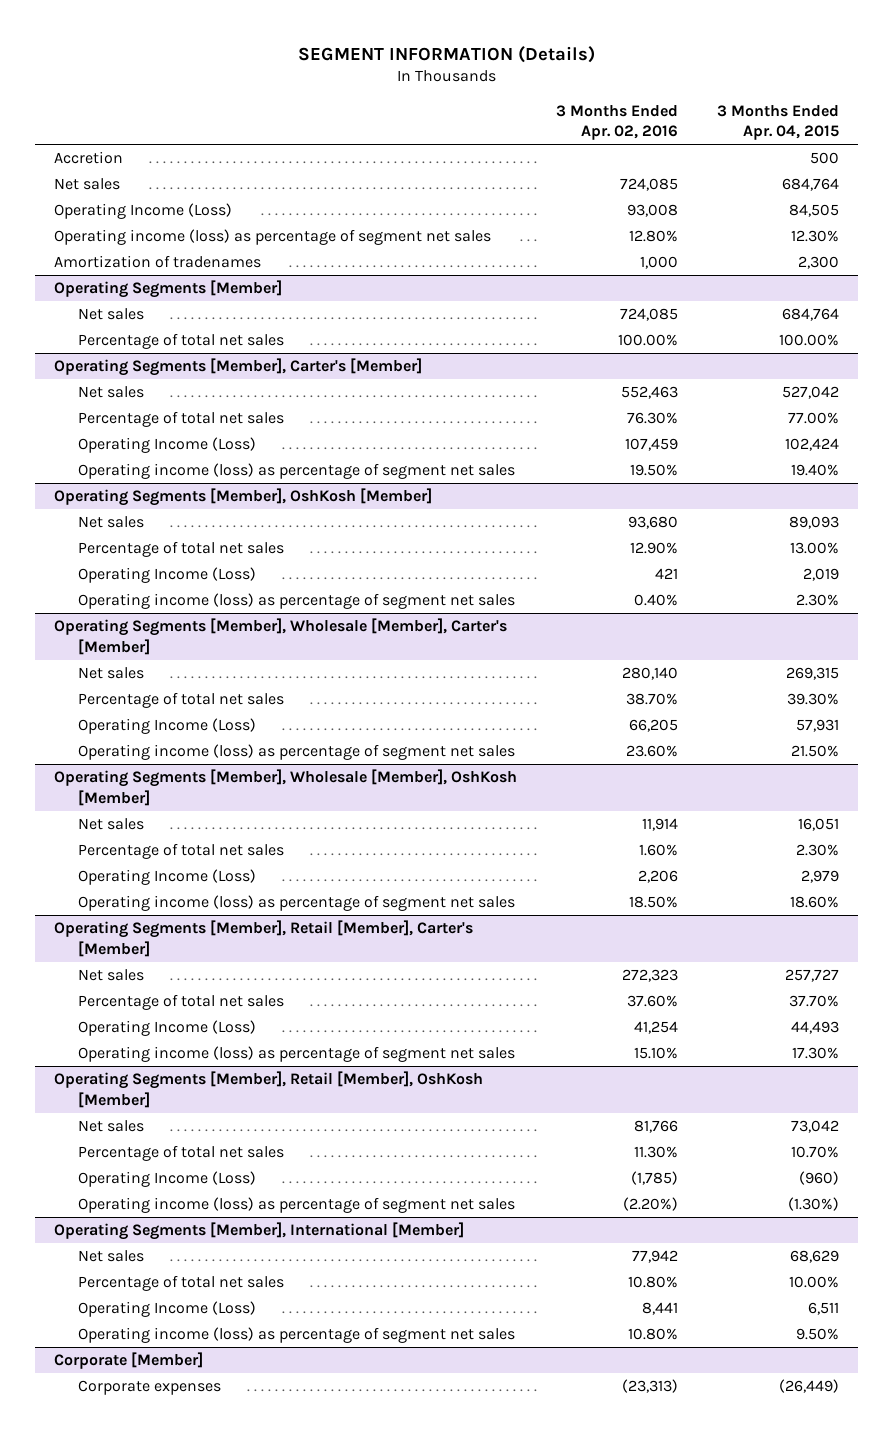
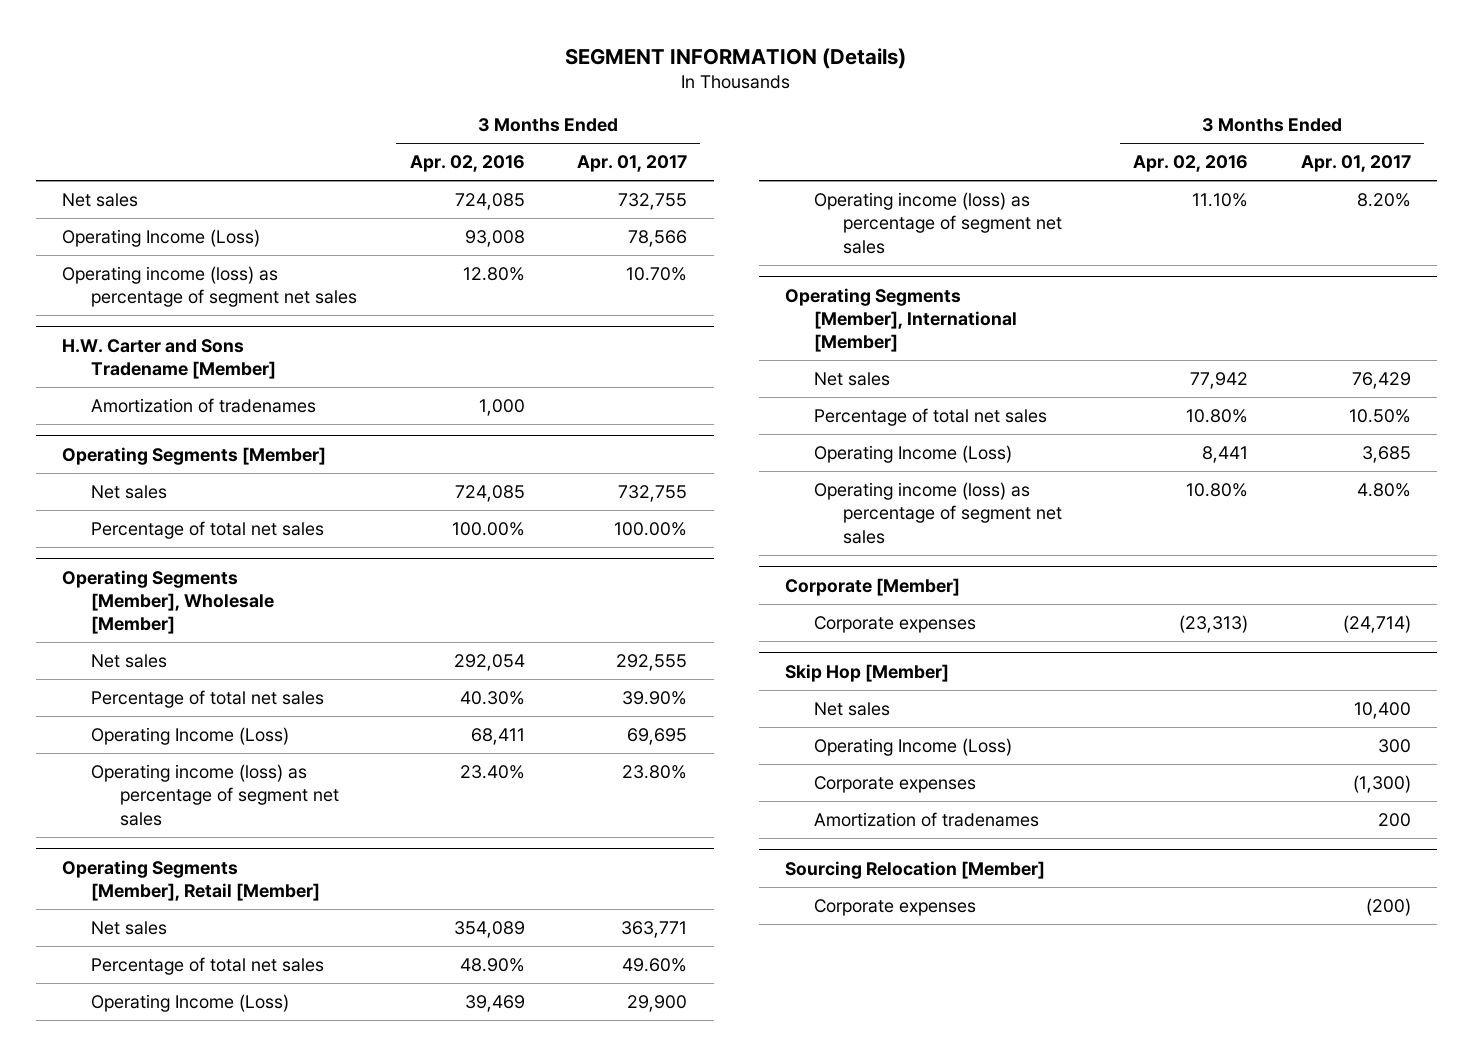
- | 3 Months Ended Apr. 02, 2016 | 3 Months Ended Apr. 04, 2015
+ | 3 Months Ended Apr. 02, 2016 | 3 Months Ended Apr. 01, 2017
- Accretion | | 500
+ H.W. Carter and Sons Tradename [Member]
- Operating Segments [Member], Carter's [Member]
- Net sales | 552,463 | 527,042
- Percentage of total net sales | 76.30% | 77.00%
- Operating Income (Loss) | 107,459 | 102,424
- Operating income (loss) as percentage of segment net sales | 19.50% | 19.40%
- Operating Segments [Member], OshKosh [Member]
- Net sales | 93,680 | 89,093
- Percentage of total net sales | 12.90% | 13.00%
- Operating Income (Loss) | 421 | 2,019
- Operating income (loss) as percentage of segment net sales | 0.40% | 2.30%
- Operating Segments [Member], Wholesale [Member], Carter's [Member]
- Net sales | 280,140 | 269,315
- Percentage of total net sales | 38.70% | 39.30%
- Operating Income (Loss) | 66,205 | 57,931
- Operating income (loss) as percentage of segment net sales | 23.60% | 21.50%
- Operating Segments [Member], Wholesale [Member], OshKosh [Member]
- Net sales | 11,914 | 16,051
- Percentage of total net sales | 1.60% | 2.30%
- Operating Income (Loss) | 2,206 | 2,979
- Operating income (loss) as percentage of segment net sales | 18.50% | 18.60%
- Operating Segments [Member], Retail [Member], Carter's [Member]
- Net sales | 272,323 | 257,727
- Percentage of total net sales | 37.60% | 37.70%
- Operating Income (Loss) | 41,254 | 44,493
- Operating income (loss) as percentage of segment net sales | 15.10% | 17.30%
- Operating Segments [Member], Retail [Member], OshKosh [Member]
- Net sales | 81,766 | 73,042
- Percentage of total net sales | 11.30% | 10.70%
- Operating Income (Loss) | (1,785) | (960)
- Operating income (loss) as percentage of segment net sales | (2.20%) | (1.30%)
+ Operating Segments [Member], Wholesale [Member]
+ Net sales | 292,054 | 292,555
+ Percentage of total net sales | 40.30% | 39.90%
+ Operating Income (Loss) | 68,411 | 69,695
+ Operating income (loss) as percentage of segment net sales | 23.40% | 23.80%
+ Operating Segments [Member], Retail [Member]
+ Net sales | 354,089 | 363,771
+ Percentage of total net sales | 48.90% | 49.60%
+ Operating Income (Loss) | 39,469 | 29,900
+ Operating income (loss) as percentage of segment net sales | 11.10% | 8.20%
+ Skip Hop [Member]
+ Net sales | | 10,400
+ Operating Income (Loss) | | 300
+ Corporate expenses | | (1,300)
+ Amortization of tradenames | | 200
+ Sourcing Relocation [Member]
+ Corporate expenses | | (200)

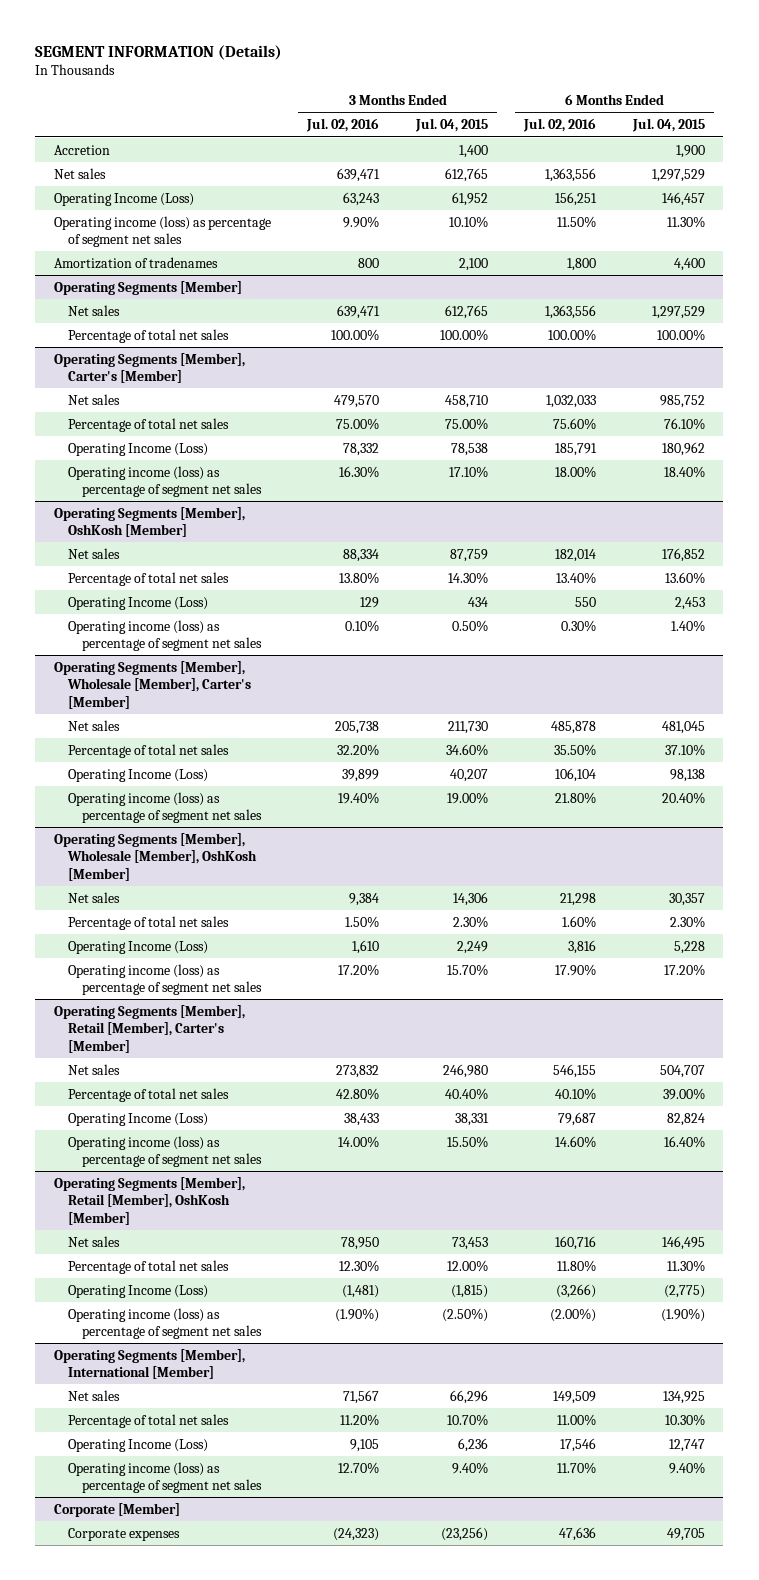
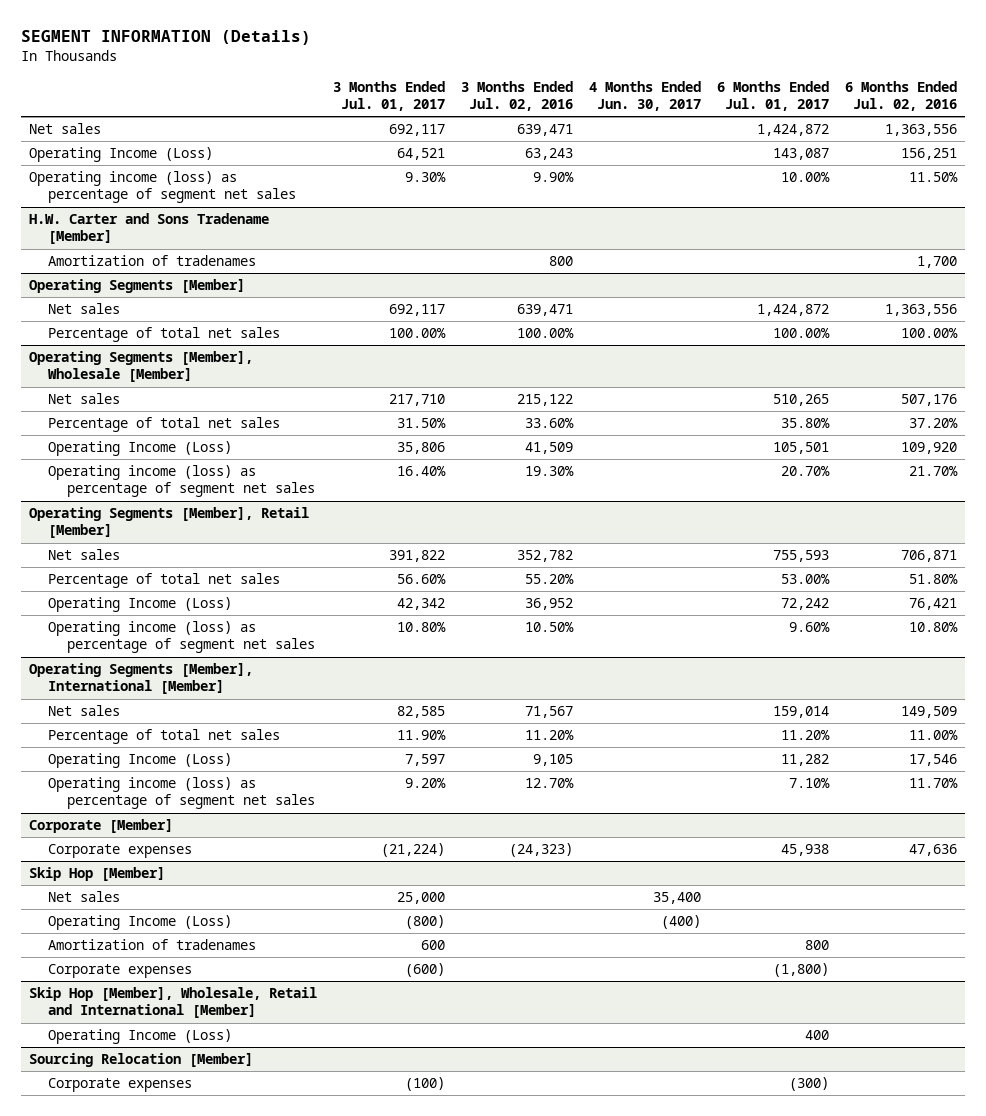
- | 3 Months Ended Jul. 02, 2016 | 3 Months Ended Jul. 04, 2015 | 6 Months Ended Jul. 02, 2016 | 6 Months Ended Jul. 04, 2015
+ | 3 Months Ended Jul. 01, 2017 | 3 Months Ended Jul. 02, 2016 | 4 Months Ended Jun. 30, 2017 | 6 Months Ended Jul. 01, 2017 | 6 Months Ended Jul. 02, 2016
- Accretion | | 1,400 | | 1,900
- Amortization of tradenames | 800 | 2,100 | 1,800 | 4,400
+ H.W. Carter and Sons Tradename [Member]
+ Amortization of tradenames | | 800 | | | 1,700
- Operating Segments [Member], Carter's [Member]
- Net sales | 479,570 | 458,710 | 1,032,033 | 985,752
- Percentage of total net sales | 75.00% | 75.00% | 75.60% | 76.10%
- Operating Income (Loss) | 78,332 | 78,538 | 185,791 | 180,962
- Operating income (loss) as percentage of segment net sales | 16.30% | 17.10% | 18.00% | 18.40%
- Operating Segments [Member], OshKosh [Member]
- Net sales | 88,334 | 87,759 | 182,014 | 176,852
- Percentage of total net sales | 13.80% | 14.30% | 13.40% | 13.60%
- Operating Income (Loss) | 129 | 434 | 550 | 2,453
- Operating income (loss) as percentage of segment net sales | 0.10% | 0.50% | 0.30% | 1.40%
- Operating Segments [Member], Wholesale [Member], Carter's [Member]
- Net sales | 205,738 | 211,730 | 485,878 | 481,045
- Percentage of total net sales | 32.20% | 34.60% | 35.50% | 37.10%
- Operating Income (Loss) | 39,899 | 40,207 | 106,104 | 98,138
- Operating income (loss) as percentage of segment net sales | 19.40% | 19.00% | 21.80% | 20.40%
- Operating Segments [Member], Wholesale [Member], OshKosh [Member]
- Net sales | 9,384 | 14,306 | 21,298 | 30,357
- Percentage of total net sales | 1.50% | 2.30% | 1.60% | 2.30%
- Operating Income (Loss) | 1,610 | 2,249 | 3,816 | 5,228
- Operating income (loss) as percentage of segment net sales | 17.20% | 15.70% | 17.90% | 17.20%
- Operating Segments [Member], Retail [Member], Carter's [Member]
- Net sales | 273,832 | 246,980 | 546,155 | 504,707
- Percentage of total net sales | 42.80% | 40.40% | 40.10% | 39.00%
- Operating Income (Loss) | 38,433 | 38,331 | 79,687 | 82,824
- Operating income (loss) as percentage of segment net sales | 14.00% | 15.50% | 14.60% | 16.40%
- Operating Segments [Member], Retail [Member], OshKosh [Member]
- Net sales | 78,950 | 73,453 | 160,716 | 146,495
- Percentage of total net sales | 12.30% | 12.00% | 11.80% | 11.30%
- Operating Income (Loss) | (1,481) | (1,815) | (3,266) | (2,775)
- Operating income (loss) as percentage of segment net sales | (1.90%) | (2.50%) | (2.00%) | (1.90%)
+ Operating Segments [Member], Wholesale [Member]
+ Net sales | 217,710 | 215,122 | | 510,265 | 507,176
+ Percentage of total net sales | 31.50% | 33.60% | | 35.80% | 37.20%
+ Operating Income (Loss) | 35,806 | 41,509 | | 105,501 | 109,920
+ Operating income (loss) as percentage of segment net sales | 16.40% | 19.30% | | 20.70% | 21.70%
+ Operating Segments [Member], Retail [Member]
+ Net sales | 391,822 | 352,782 | | 755,593 | 706,871
+ Percentage of total net sales | 56.60% | 55.20% | | 53.00% | 51.80%
+ Operating Income (Loss) | 42,342 | 36,952 | | 72,242 | 76,421
+ Operating income (loss) as percentage of segment net sales | 10.80% | 10.50% | | 9.60% | 10.80%
+ Skip Hop [Member]
+ Net sales | 25,000 | | 35,400 | |
+ Operating Income (Loss) | (800) | | (400) | |
+ Amortization of tradenames | 600 | | | 800 |
+ Corporate expenses | (600) | | | (1,800) |
+ Skip Hop [Member], Wholesale, Retail and International [Member]
+ Operating Income (Loss) | | | | 400 |
+ Sourcing Relocation [Member]
+ Corporate expenses | (100) | | | (300) |

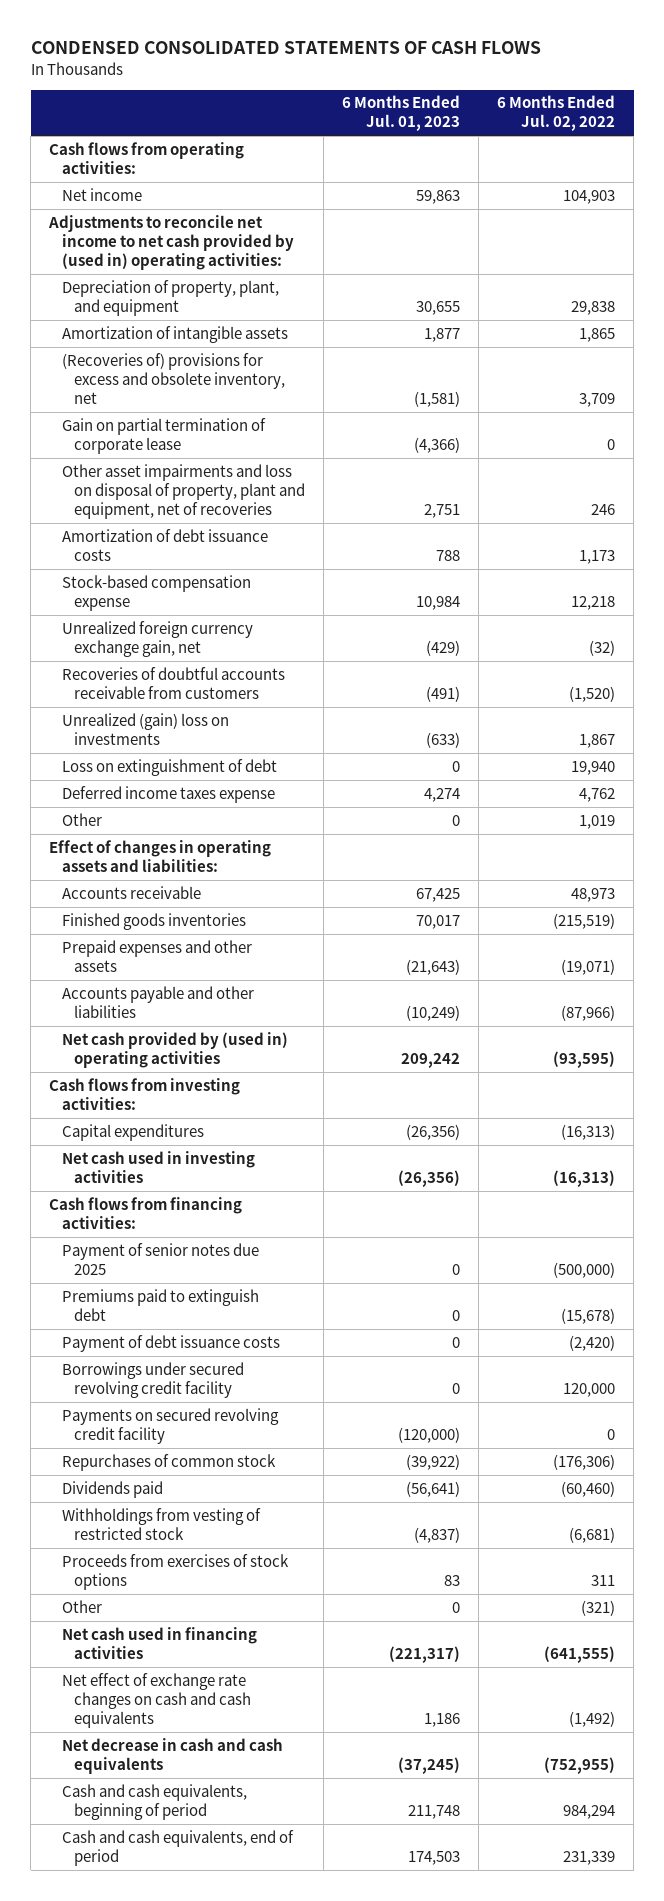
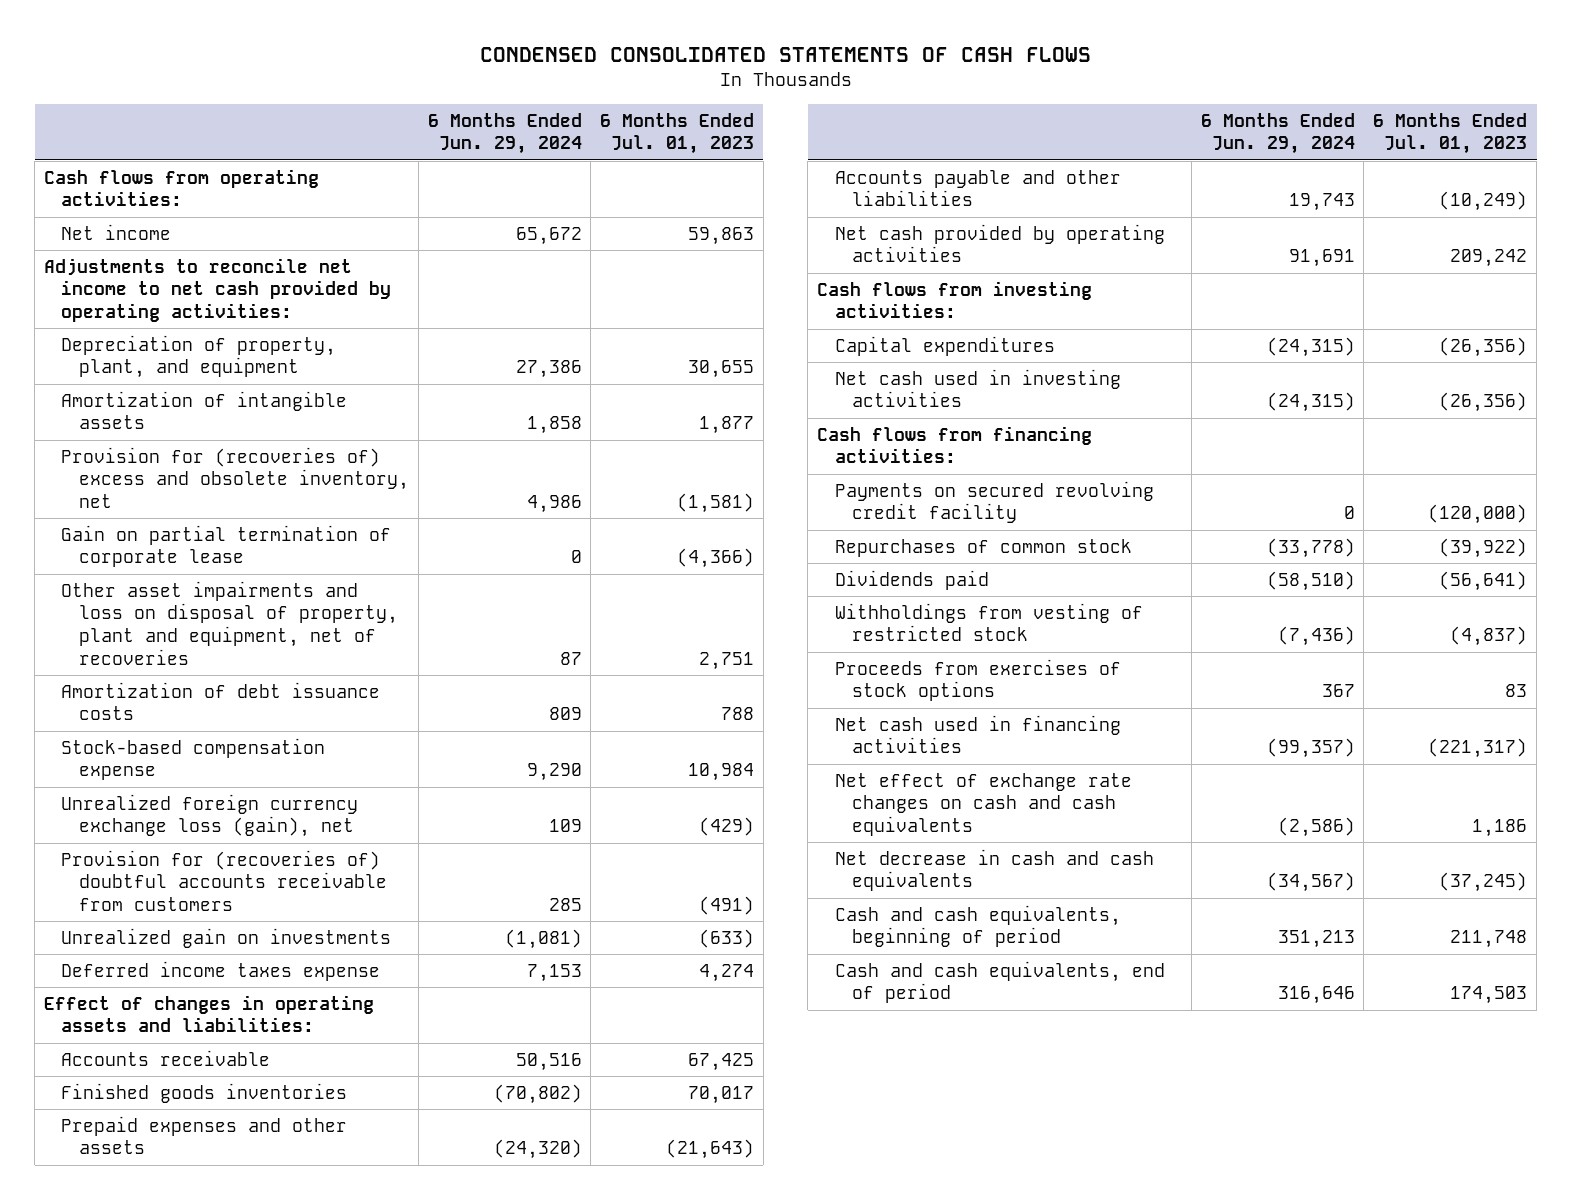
- | 6 Months Ended Jul. 01, 2023 | 6 Months Ended Jul. 02, 2022
+ | 6 Months Ended Jun. 29, 2024 | 6 Months Ended Jul. 01, 2023
- Adjustments to reconcile net income to net cash provided by (used in) operating activities:
+ Adjustments to reconcile net income to net cash provided by operating activities:
- (Recoveries of) provisions for excess and obsolete inventory, net | (1,581) | 3,709
+ Provision for (recoveries of) excess and obsolete inventory, net | 4,986 | (1,581)
- Unrealized foreign currency exchange gain, net | (429) | (32)
- Recoveries of doubtful accounts receivable from customers | (491) | (1,520)
- Unrealized (gain) loss on investments | (633) | 1,867
- Loss on extinguishment of debt | 0 | 19,940
+ Unrealized foreign currency exchange loss (gain), net | 109 | (429)
+ Provision for (recoveries of) doubtful accounts receivable from customers | 285 | (491)
+ Unrealized gain on investments | (1,081) | (633)
- Other | 0 | 1,019
- Net cash provided by (used in) operating activities | 209,242 | (93,595)
+ Net cash provided by operating activities | 91,691 | 209,242
- Payment of senior notes due 2025 | 0 | (500,000)
- Premiums paid to extinguish debt | 0 | (15,678)
- Payment of debt issuance costs | 0 | (2,420)
- Borrowings under secured revolving credit facility | 0 | 120,000
- Other | 0 | (321)

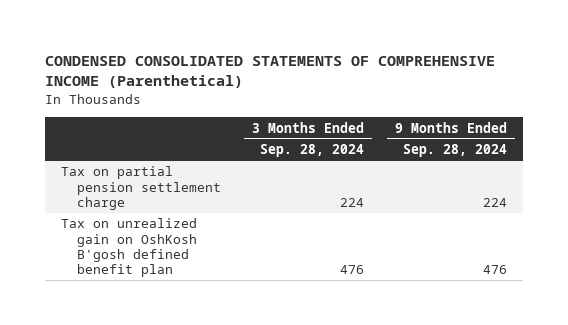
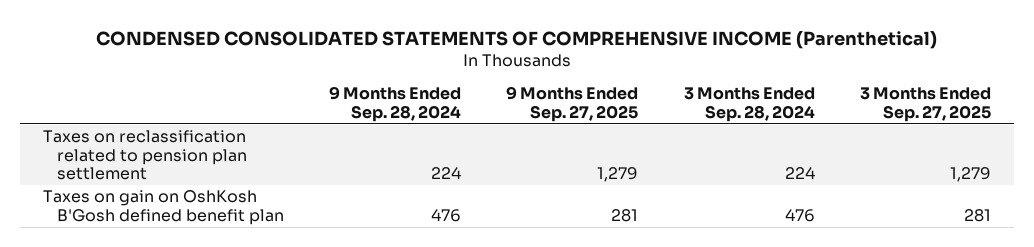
- | 3 Months Ended Sep. 28, 2024 | 9 Months Ended Sep. 28, 2024
+ | 9 Months Ended Sep. 28, 2024 | 9 Months Ended Sep. 27, 2025 | 3 Months Ended Sep. 28, 2024 | 3 Months Ended Sep. 27, 2025
- Tax on partial pension settlement charge | 224 | 224
- Tax on unrealized gain on OshKosh B'gosh defined benefit plan | 476 | 476
+ Taxes on reclassification related to pension plan settlement | 224 | 1,279 | 224 | 1,279
+ Taxes on gain on OshKosh B'Gosh defined benefit plan | 476 | 281 | 476 | 281

